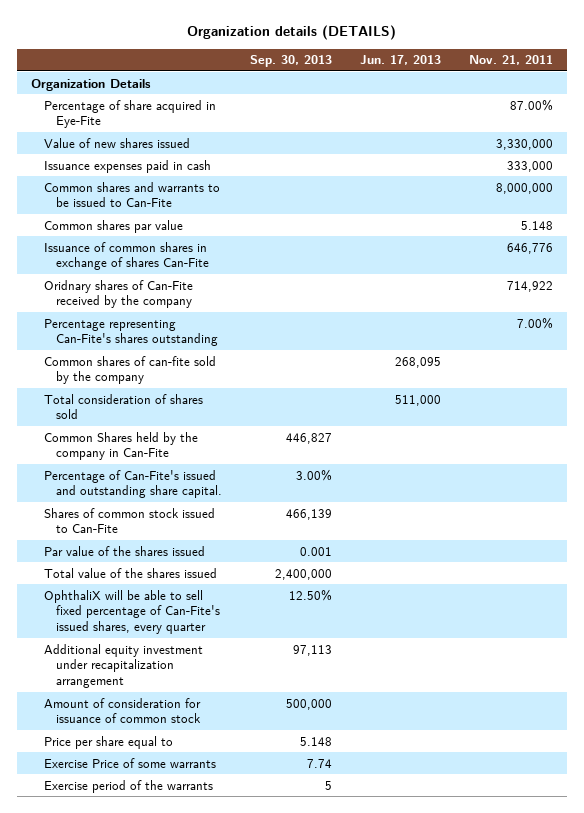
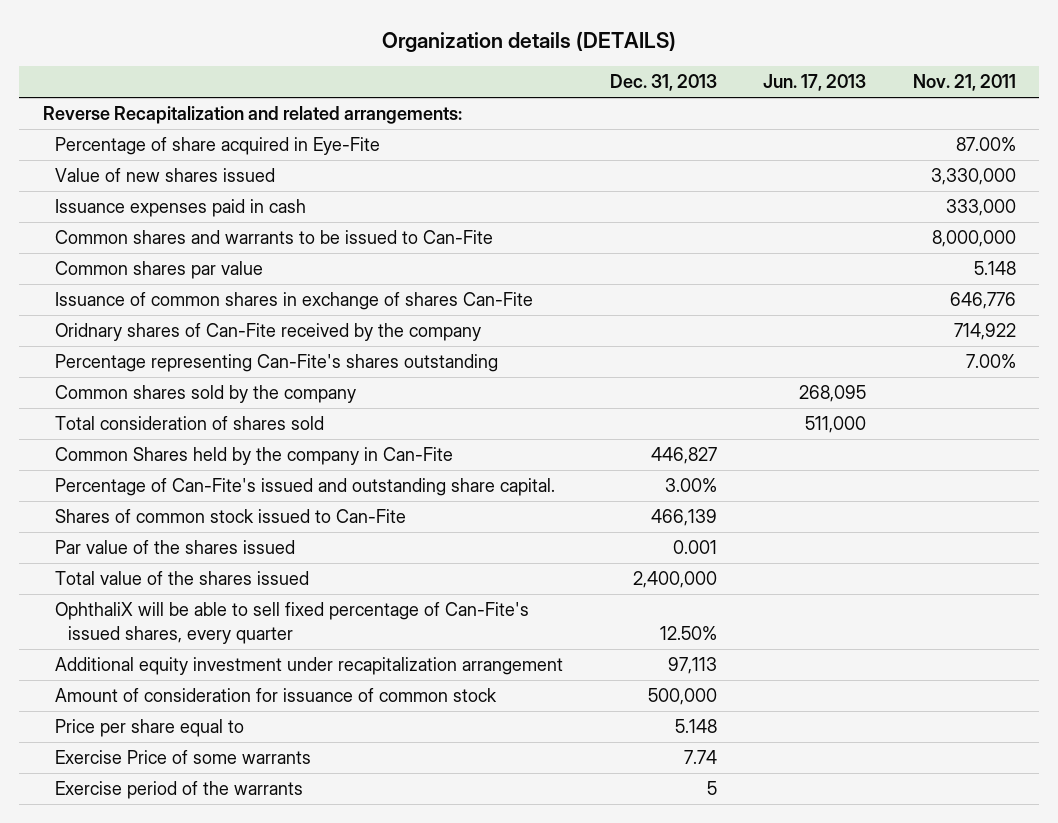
- | Sep. 30, 2013 | Jun. 17, 2013 | Nov. 21, 2011
+ | Dec. 31, 2013 | Jun. 17, 2013 | Nov. 21, 2011
- Organization Details
+ Reverse Recapitalization and related arrangements:
- Common shares of can-fite sold by the company | | 268,095 |
+ Common shares sold by the company | | 268,095 |

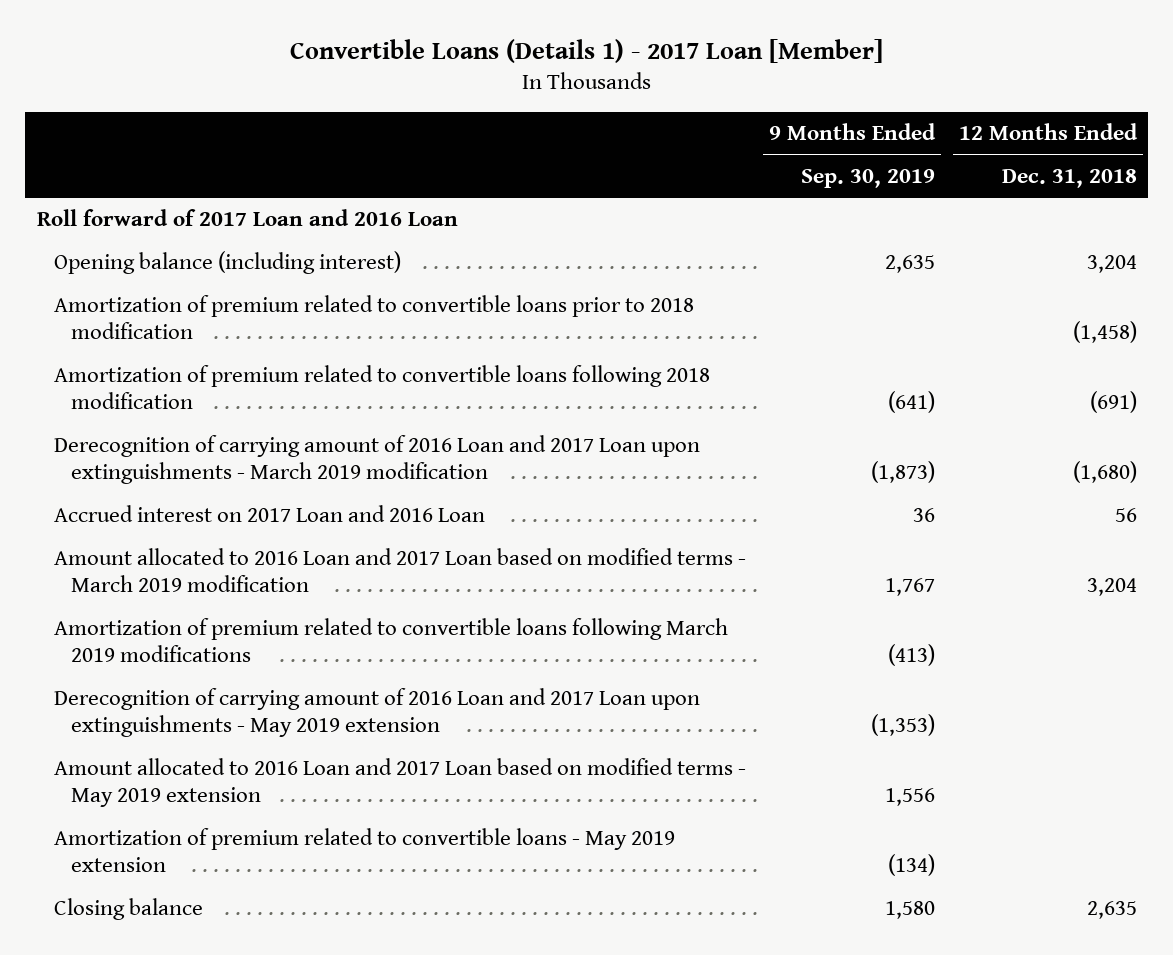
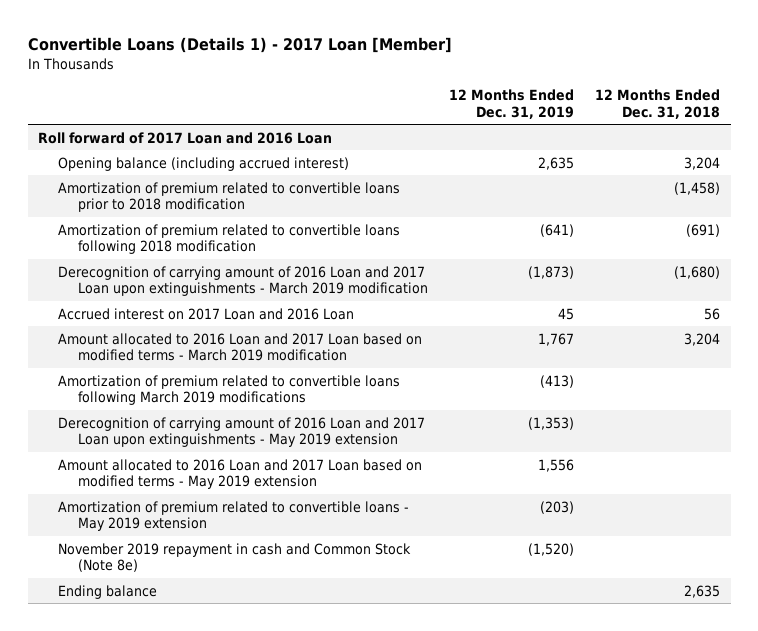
- | 9 Months Ended Sep. 30, 2019 | 12 Months Ended Dec. 31, 2018
+ | 12 Months Ended Dec. 31, 2019 | 12 Months Ended Dec. 31, 2018
- Opening balance (including interest) | 2,635 | 3,204
+ Opening balance (including accrued interest) | 2,635 | 3,204
- Closing balance | 1,580 | 2,635
+ November 2019 repayment in cash and Common Stock (Note 8e) | (1,520) |
+ Ending balance | | 2,635

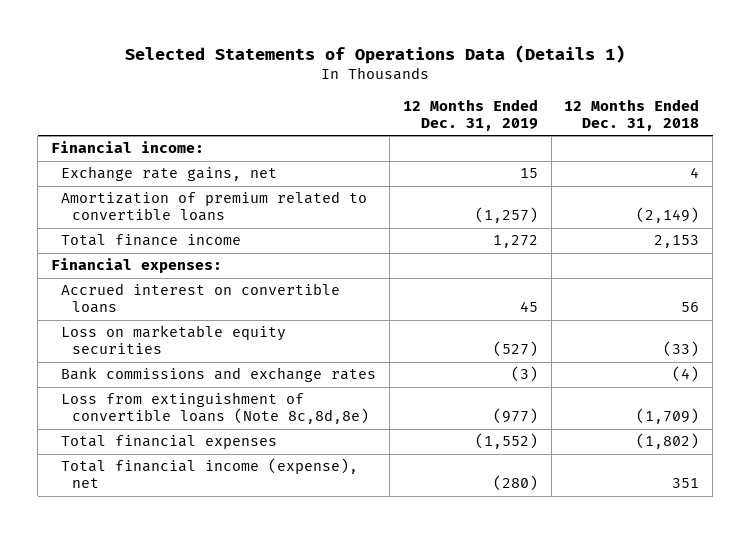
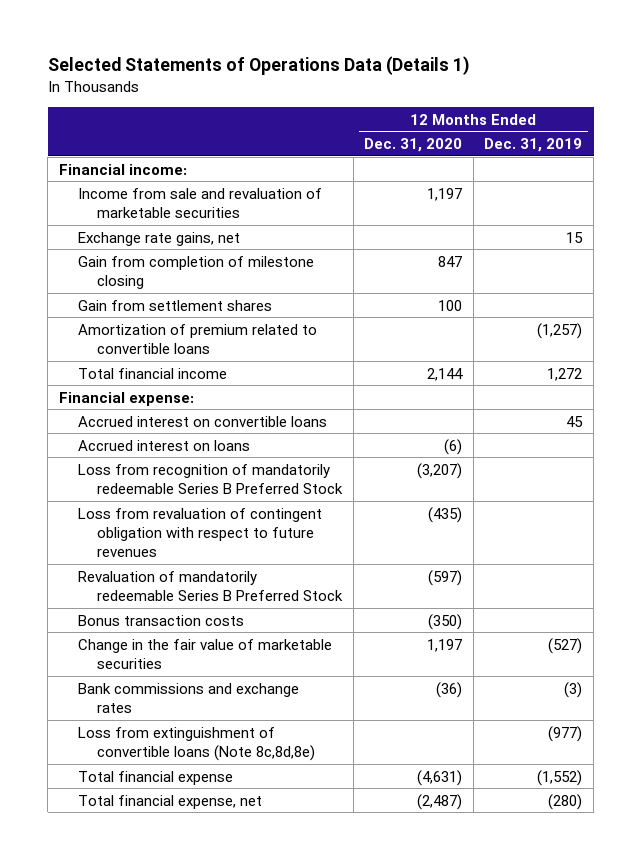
- | 12 Months Ended Dec. 31, 2019 | 12 Months Ended Dec. 31, 2018
+ | 12 Months Ended Dec. 31, 2020 | 12 Months Ended Dec. 31, 2019
+ Income from sale and revaluation of marketable securities | 1,197 |
+ Gain from completion of milestone closing | 847 |
+ Gain from settlement shares | 100 |
- Total finance income | 1,272 | 2,153
- Financial expenses:
+ Total financial income | 2,144 | 1,272
+ Financial expense:
- Loss on marketable equity securities | (527) | (33)
+ Accrued interest on loans | (6) |
+ Loss from recognition of mandatorily redeemable Series B Preferred Stock | (3,207) |
+ Loss from revaluation of contingent obligation with respect to future revenues | (435) |
+ Revaluation of mandatorily redeemable Series B Preferred Stock | (597) |
+ Bonus transaction costs | (350) |
+ Change in the fair value of marketable securities | 1,197 | (527)
- Total financial expenses | (1,552) | (1,802)
- Total financial income (expense), net | (280) | 351
+ Total financial expense | (4,631) | (1,552)
+ Total financial expense, net | (2,487) | (280)

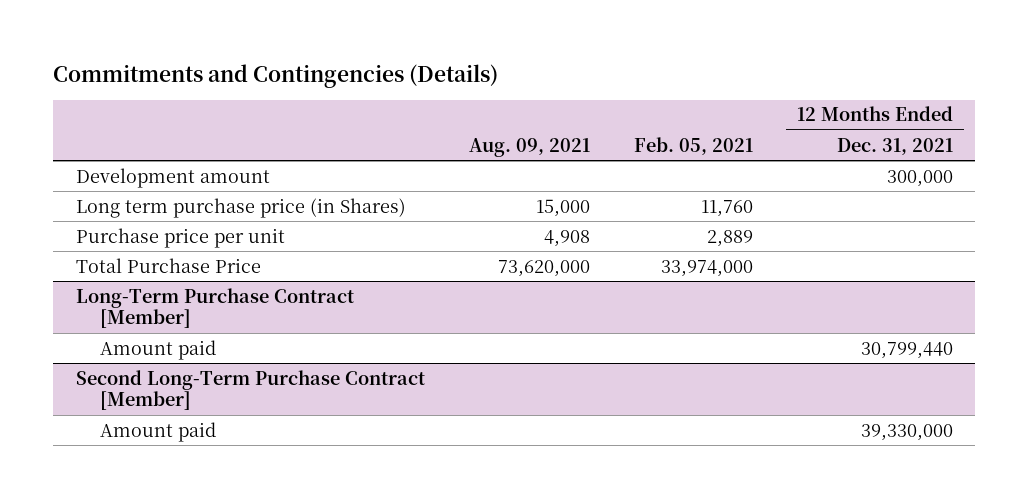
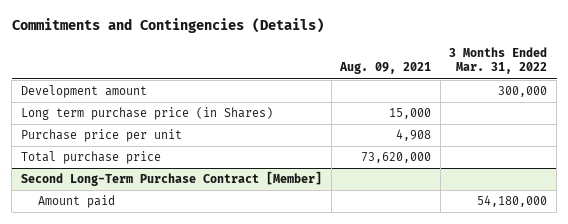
- | Aug. 09, 2021 | Feb. 05, 2021 | 12 Months Ended Dec. 31, 2021
+ | Aug. 09, 2021 | 3 Months Ended Mar. 31, 2022
- Total Purchase Price | 73,620,000 | 33,974,000 |
- Long-Term Purchase Contract [Member]
- Amount paid | | | 30,799,440
+ Total purchase price | 73,620,000 |

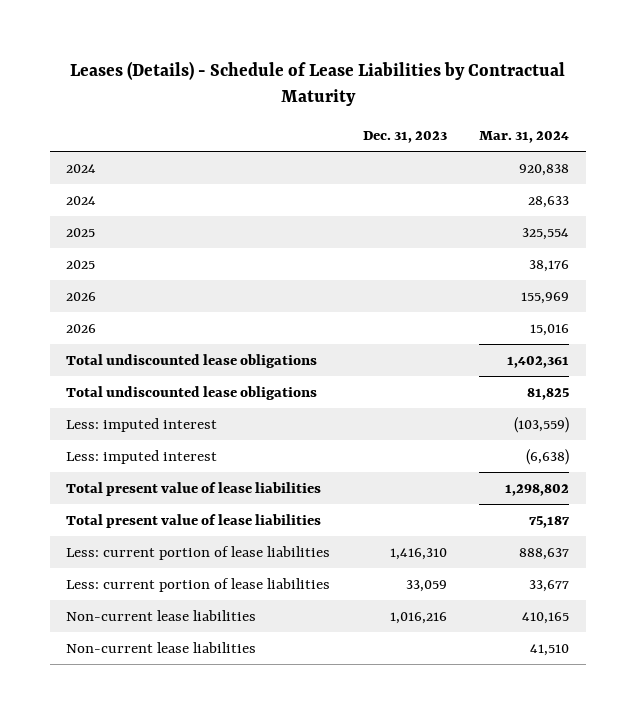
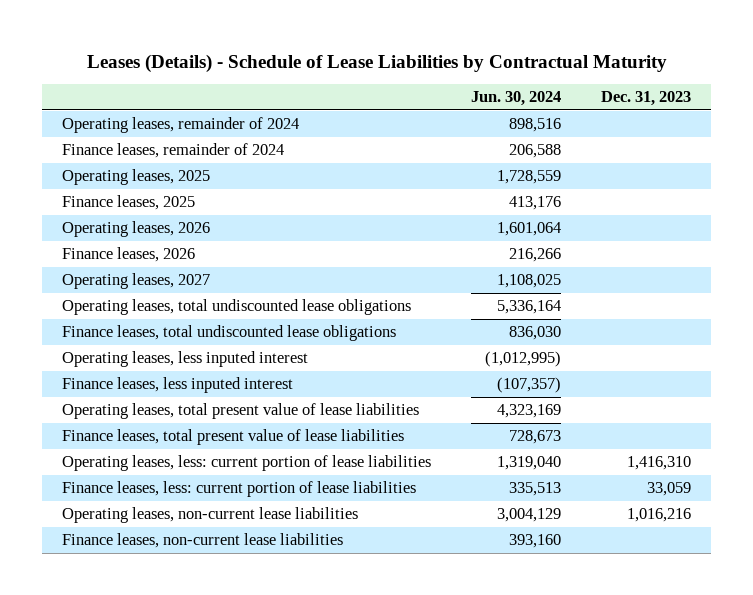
- | Dec. 31, 2023 | Mar. 31, 2024
+ | Jun. 30, 2024 | Dec. 31, 2023
- 2024 | | 920,838
- 2024 | | 28,633
- 2025 | | 325,554
- 2025 | | 38,176
- 2026 | | 155,969
- 2026 | | 15,016
- Total undiscounted lease obligations | | 1,402,361
- Total undiscounted lease obligations | | 81,825
- Less: imputed interest | | (103,559)
- Less: imputed interest | | (6,638)
- Total present value of lease liabilities | | 1,298,802
- Total present value of lease liabilities | | 75,187
- Less: current portion of lease liabilities | 1,416,310 | 888,637
- Less: current portion of lease liabilities | 33,059 | 33,677
- Non-current lease liabilities | 1,016,216 | 410,165
- Non-current lease liabilities | | 41,510
+ Operating leases, remainder of 2024 | 898,516 |
+ Finance leases, remainder of 2024 | 206,588 |
+ Operating leases, 2025 | 1,728,559 |
+ Finance leases, 2025 | 413,176 |
+ Operating leases, 2026 | 1,601,064 |
+ Finance leases, 2026 | 216,266 |
+ Operating leases, 2027 | 1,108,025 |
+ Operating leases, total undiscounted lease obligations | 5,336,164 |
+ Finance leases, total undiscounted lease obligations | 836,030 |
+ Operating leases, less inputed interest | (1,012,995) |
+ Finance leases, less inputed interest | (107,357) |
+ Operating leases, total present value of lease liabilities | 4,323,169 |
+ Finance leases, total present value of lease liabilities | 728,673 |
+ Operating leases, less: current portion of lease liabilities | 1,319,040 | 1,416,310
+ Finance leases, less: current portion of lease liabilities | 335,513 | 33,059
+ Operating leases, non-current lease liabilities | 3,004,129 | 1,016,216
+ Finance leases, non-current lease liabilities | 393,160 |

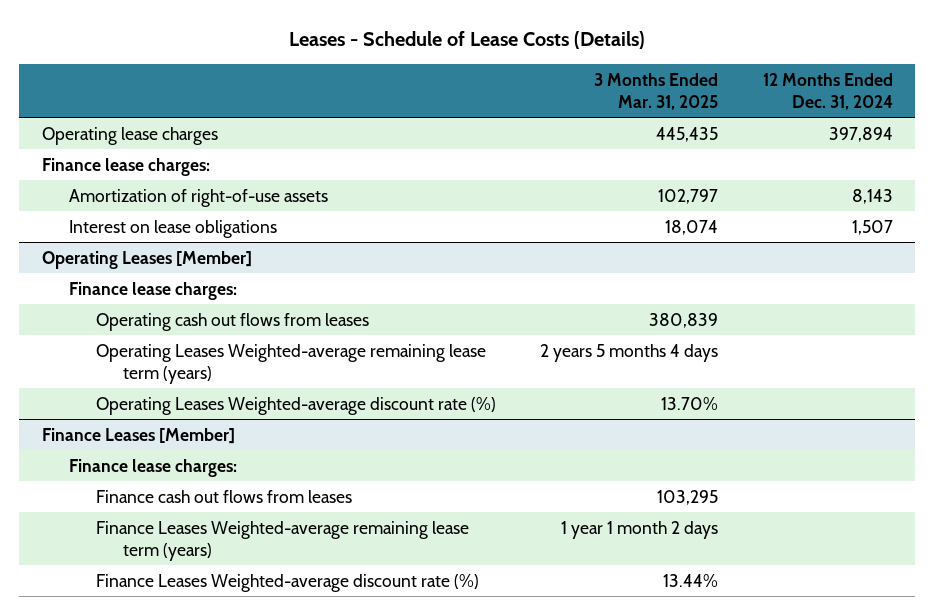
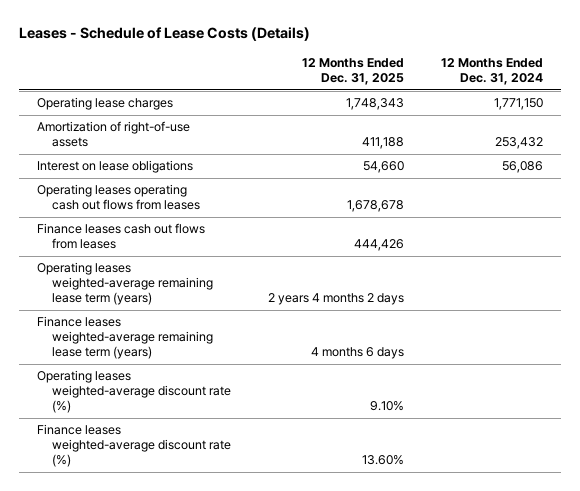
- | 3 Months Ended Mar. 31, 2025 | 12 Months Ended Dec. 31, 2024
+ | 12 Months Ended Dec. 31, 2025 | 12 Months Ended Dec. 31, 2024
- Operating lease charges | 445,435 | 397,894
- Finance lease charges:
- Amortization of right-of-use assets | 102,797 | 8,143
- Interest on lease obligations | 18,074 | 1,507
- Operating Leases [Member]
- Finance lease charges:
- Operating cash out flows from leases | 380,839 |
- Operating Leases Weighted-average remaining lease term (years) | 2 years 5 months 4 days |
- Operating Leases Weighted-average discount rate (%) | 13.70% |
- Finance Leases [Member]
- Finance lease charges:
- Finance cash out flows from leases | 103,295 |
- Finance Leases Weighted-average remaining lease term (years) | 1 year 1 month 2 days |
- Finance Leases Weighted-average discount rate (%) | 13.44% |
+ Operating lease charges | 1,748,343 | 1,771,150
+ Amortization of right-of-use assets | 411,188 | 253,432
+ Interest on lease obligations | 54,660 | 56,086
+ Operating leases operating cash out flows from leases | 1,678,678 |
+ Finance leases cash out flows from leases | 444,426 |
+ Operating leases weighted-average remaining lease term (years) | 2 years 4 months 2 days |
+ Finance leases weighted-average remaining lease term (years) | 4 months 6 days |
+ Operating leases weighted-average discount rate (%) | 9.10% |
+ Finance leases weighted-average discount rate (%) | 13.60% |

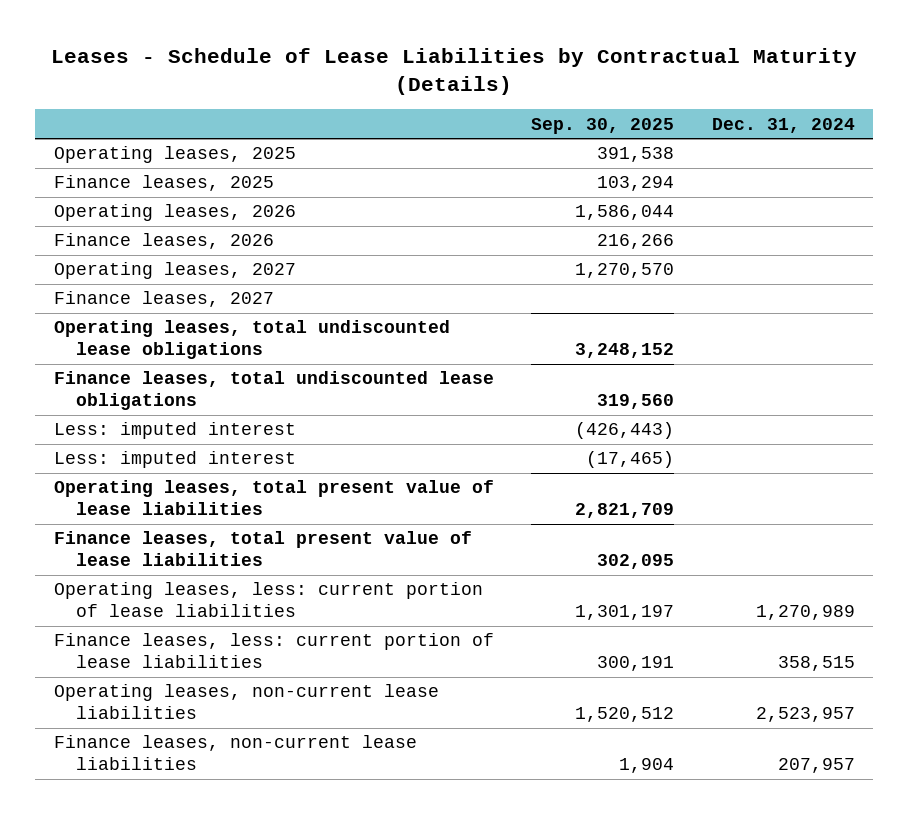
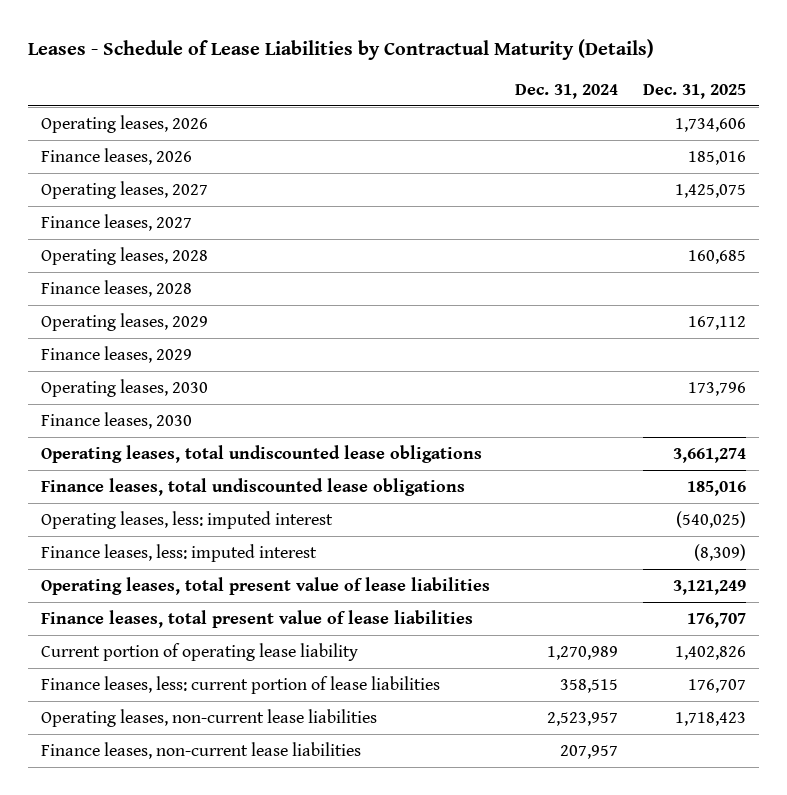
- | Sep. 30, 2025 | Dec. 31, 2024
+ | Dec. 31, 2024 | Dec. 31, 2025
- Operating leases, 2025 | 391,538 |
- Finance leases, 2025 | 103,294 |
+ Operating leases, 2028 | | 160,685
+ Finance leases, 2028
+ Operating leases, 2029 | | 167,112
+ Finance leases, 2029
+ Operating leases, 2030 | | 173,796
+ Finance leases, 2030
- Less: imputed interest | (426,443) |
- Less: imputed interest | (17,465) |
+ Operating leases, less: imputed interest | | (540,025)
+ Finance leases, less: imputed interest | | (8,309)
- Operating leases, less: current portion of lease liabilities | 1,301,197 | 1,270,989
+ Current portion of operating lease liability | 1,270,989 | 1,402,826

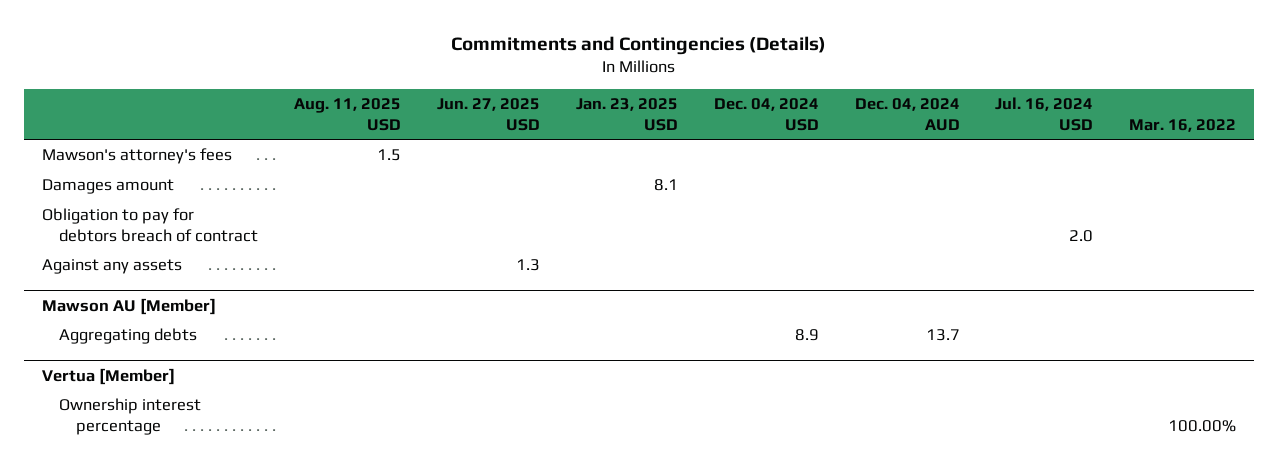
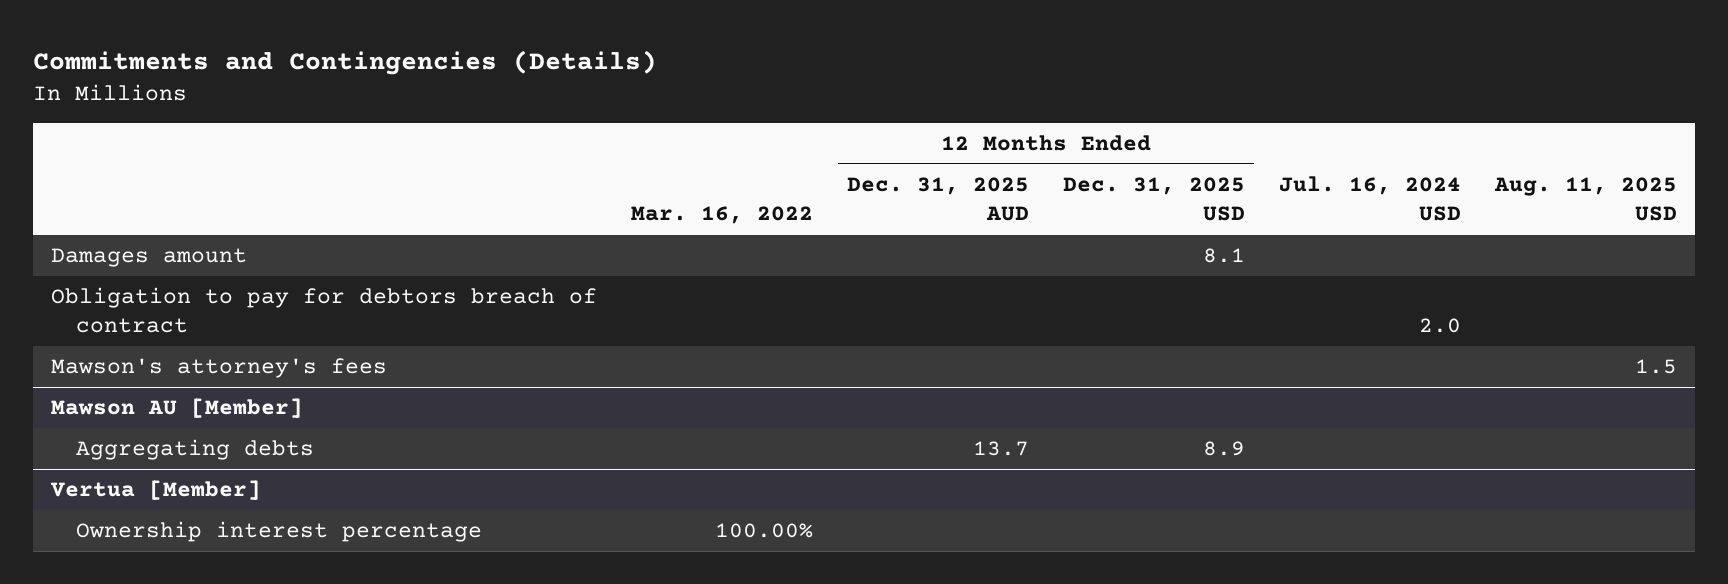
- | Aug. 11, 2025 USD | Jun. 27, 2025 USD | Jan. 23, 2025 USD | Dec. 04, 2024 USD | Dec. 04, 2024 AUD | Jul. 16, 2024 USD | Mar. 16, 2022
+ | Mar. 16, 2022 | 12 Months Ended Dec. 31, 2025 AUD | 12 Months Ended Dec. 31, 2025 USD | Jul. 16, 2024 USD | Aug. 11, 2025 USD
- Against any assets | | 1.3 | | | | |
moved down: Mawson's attorney's fees | | | | | 1.5

